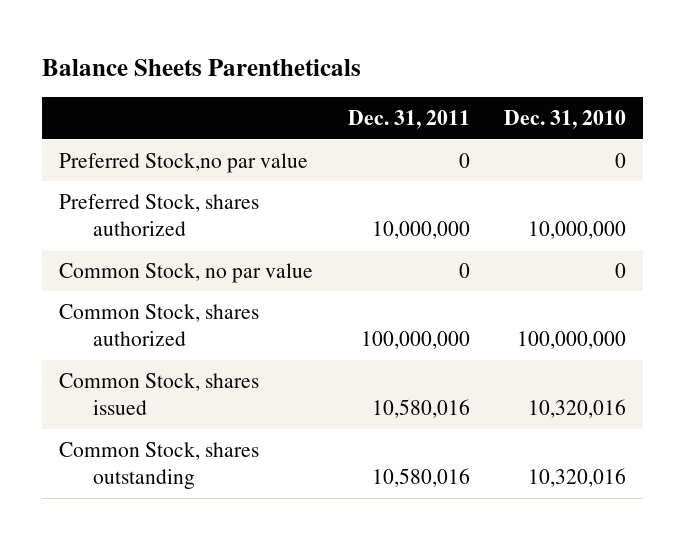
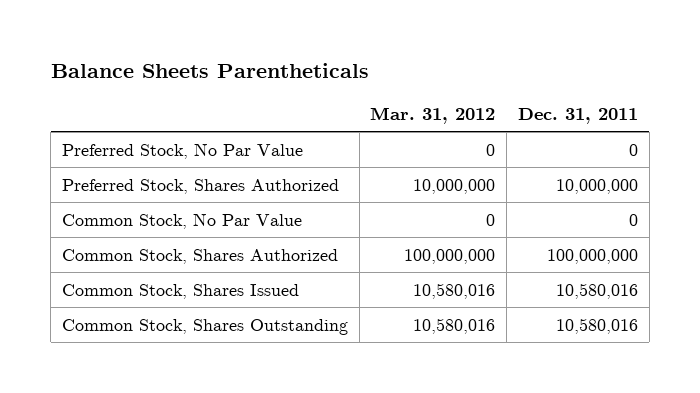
- | Dec. 31, 2011 | Dec. 31, 2010
+ | Mar. 31, 2012 | Dec. 31, 2011
- Preferred Stock,no par value | 0 | 0
- Preferred Stock, shares authorized | 10,000,000 | 10,000,000
- Common Stock, no par value | 0 | 0
- Common Stock, shares authorized | 100,000,000 | 100,000,000
- Common Stock, shares issued | 10,580,016 | 10,320,016
- Common Stock, shares outstanding | 10,580,016 | 10,320,016
+ Preferred Stock, No Par Value | 0 | 0
+ Preferred Stock, Shares Authorized | 10,000,000 | 10,000,000
+ Common Stock, No Par Value | 0 | 0
+ Common Stock, Shares Authorized | 100,000,000 | 100,000,000
+ Common Stock, Shares Issued | 10,580,016 | 10,580,016
+ Common Stock, Shares Outstanding | 10,580,016 | 10,580,016

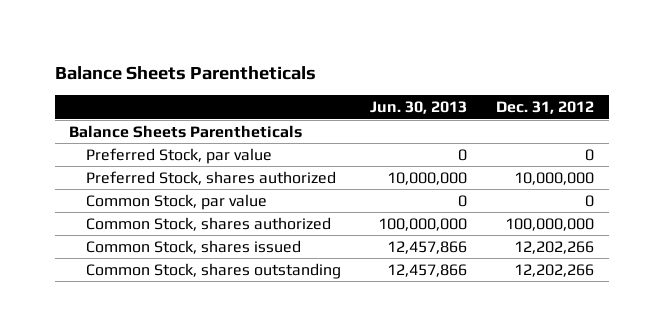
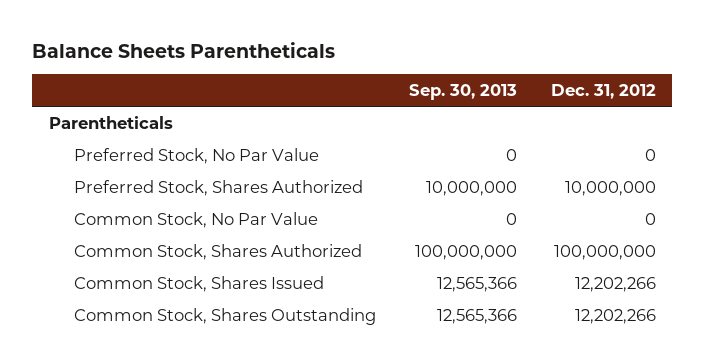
- | Jun. 30, 2013 | Dec. 31, 2012
+ | Sep. 30, 2013 | Dec. 31, 2012
- Balance Sheets Parentheticals
- Preferred Stock, par value | 0 | 0
- Preferred Stock, shares authorized | 10,000,000 | 10,000,000
- Common Stock, par value | 0 | 0
- Common Stock, shares authorized | 100,000,000 | 100,000,000
- Common Stock, shares issued | 12,457,866 | 12,202,266
- Common Stock, shares outstanding | 12,457,866 | 12,202,266
+ Parentheticals
+ Preferred Stock, No Par Value | 0 | 0
+ Preferred Stock, Shares Authorized | 10,000,000 | 10,000,000
+ Common Stock, No Par Value | 0 | 0
+ Common Stock, Shares Authorized | 100,000,000 | 100,000,000
+ Common Stock, Shares Issued | 12,565,366 | 12,202,266
+ Common Stock, Shares Outstanding | 12,565,366 | 12,202,266

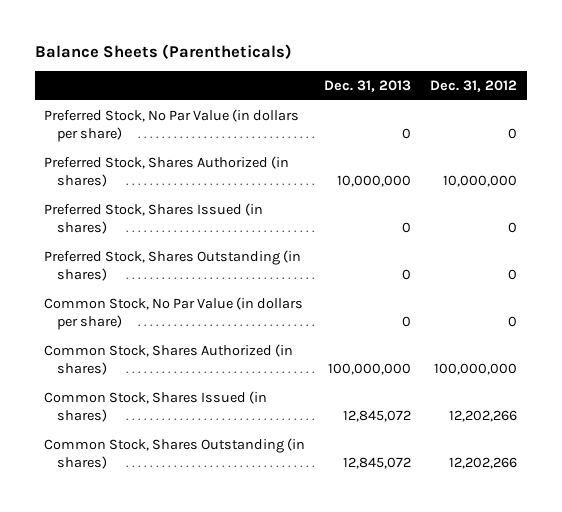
- Balance Sheets Parentheticals
+ Balance Sheets (Parentheticals)
- | Sep. 30, 2013 | Dec. 31, 2012
+ | Dec. 31, 2013 | Dec. 31, 2012
- Parentheticals
- Preferred Stock, No Par Value | 0 | 0
- Preferred Stock, Shares Authorized | 10,000,000 | 10,000,000
- Common Stock, No Par Value | 0 | 0
- Common Stock, Shares Authorized | 100,000,000 | 100,000,000
- Common Stock, Shares Issued | 12,565,366 | 12,202,266
- Common Stock, Shares Outstanding | 12,565,366 | 12,202,266
+ Preferred Stock, No Par Value (in dollars per share) | 0 | 0
+ Preferred Stock, Shares Authorized (in shares) | 10,000,000 | 10,000,000
+ Preferred Stock, Shares Issued (in shares) | 0 | 0
+ Preferred Stock, Shares Outstanding (in shares) | 0 | 0
+ Common Stock, No Par Value (in dollars per share) | 0 | 0
+ Common Stock, Shares Authorized (in shares) | 100,000,000 | 100,000,000
+ Common Stock, Shares Issued (in shares) | 12,845,072 | 12,202,266
+ Common Stock, Shares Outstanding (in shares) | 12,845,072 | 12,202,266

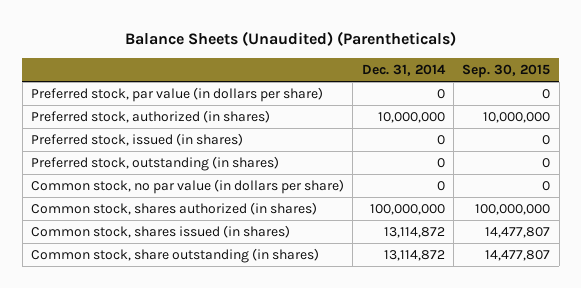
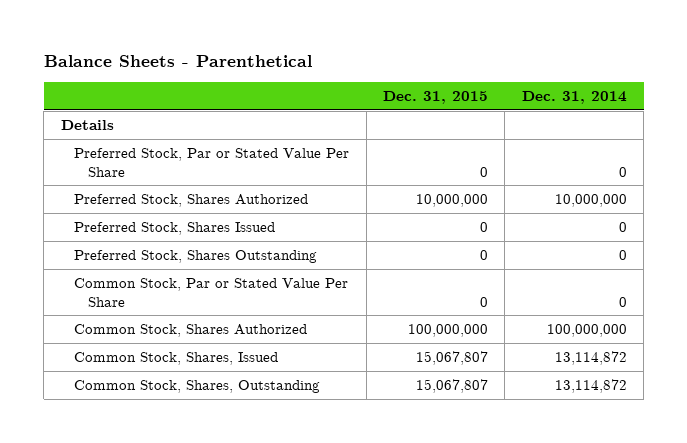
- Balance Sheets (Unaudited) (Parentheticals)
+ Balance Sheets - Parenthetical
- | Dec. 31, 2014 | Sep. 30, 2015
+ | Dec. 31, 2015 | Dec. 31, 2014
- Preferred stock, par value (in dollars per share) | 0 | 0
- Preferred stock, authorized (in shares) | 10,000,000 | 10,000,000
- Preferred stock, issued (in shares) | 0 | 0
- Preferred stock, outstanding (in shares) | 0 | 0
- Common stock, no par value (in dollars per share) | 0 | 0
- Common stock, shares authorized (in shares) | 100,000,000 | 100,000,000
- Common stock, shares issued (in shares) | 13,114,872 | 14,477,807
- Common stock, share outstanding (in shares) | 13,114,872 | 14,477,807
+ Details
+ Preferred Stock, Par or Stated Value Per Share | 0 | 0
+ Preferred Stock, Shares Authorized | 10,000,000 | 10,000,000
+ Preferred Stock, Shares Issued | 0 | 0
+ Preferred Stock, Shares Outstanding | 0 | 0
+ Common Stock, Par or Stated Value Per Share | 0 | 0
+ Common Stock, Shares Authorized | 100,000,000 | 100,000,000
+ Common Stock, Shares, Issued | 15,067,807 | 13,114,872
+ Common Stock, Shares, Outstanding | 15,067,807 | 13,114,872

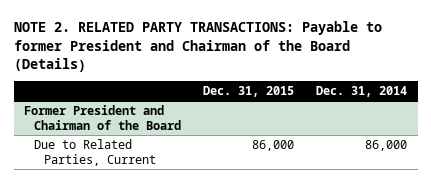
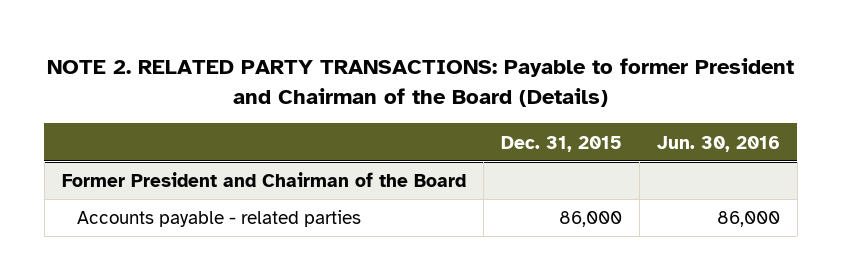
- | Dec. 31, 2015 | Dec. 31, 2014
+ | Dec. 31, 2015 | Jun. 30, 2016
@ Former President and Chairman of the Board
- Due to Related Parties, Current | 86,000 | 86,000
+ Accounts payable - related parties | 86,000 | 86,000

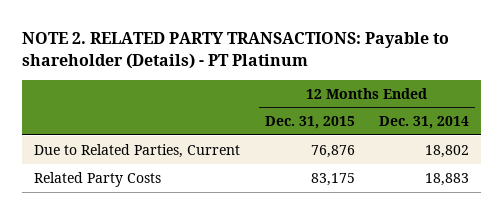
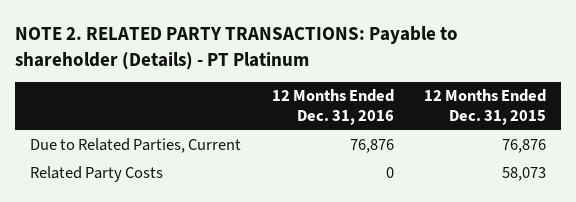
- | 12 Months Ended Dec. 31, 2015 | 12 Months Ended Dec. 31, 2014
+ | 12 Months Ended Dec. 31, 2016 | 12 Months Ended Dec. 31, 2015
- Related Party Costs | 83,175 | 18,883
+ Related Party Costs | 0 | 58,073

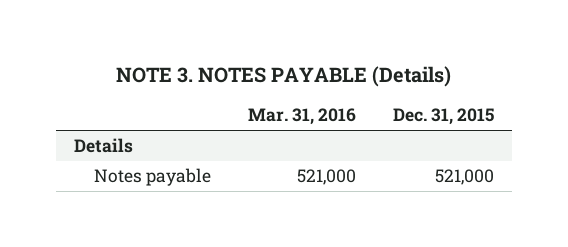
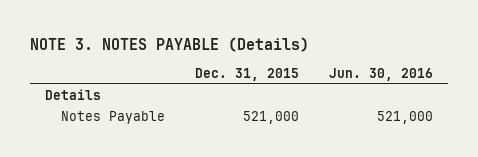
- | Mar. 31, 2016 | Dec. 31, 2015
+ | Dec. 31, 2015 | Jun. 30, 2016
- Notes payable | 521,000 | 521,000
+ Notes Payable | 521,000 | 521,000

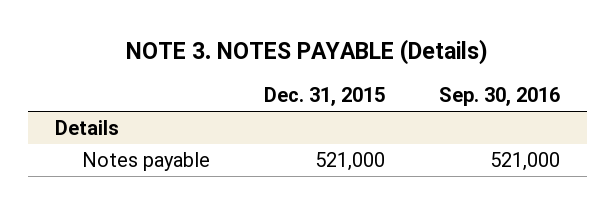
- | Dec. 31, 2015 | Jun. 30, 2016
+ | Dec. 31, 2015 | Sep. 30, 2016
- Notes Payable | 521,000 | 521,000
+ Notes payable | 521,000 | 521,000

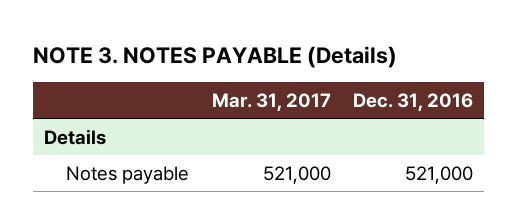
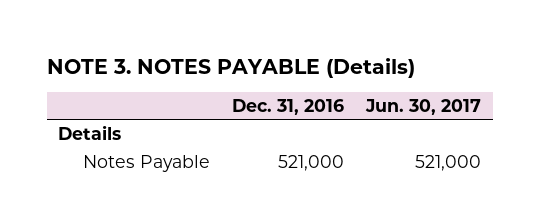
- | Mar. 31, 2017 | Dec. 31, 2016
+ | Dec. 31, 2016 | Jun. 30, 2017
- Notes payable | 521,000 | 521,000
+ Notes Payable | 521,000 | 521,000

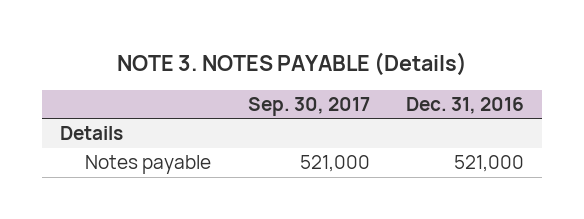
- | Dec. 31, 2016 | Jun. 30, 2017
+ | Sep. 30, 2017 | Dec. 31, 2016
- Notes Payable | 521,000 | 521,000
+ Notes payable | 521,000 | 521,000

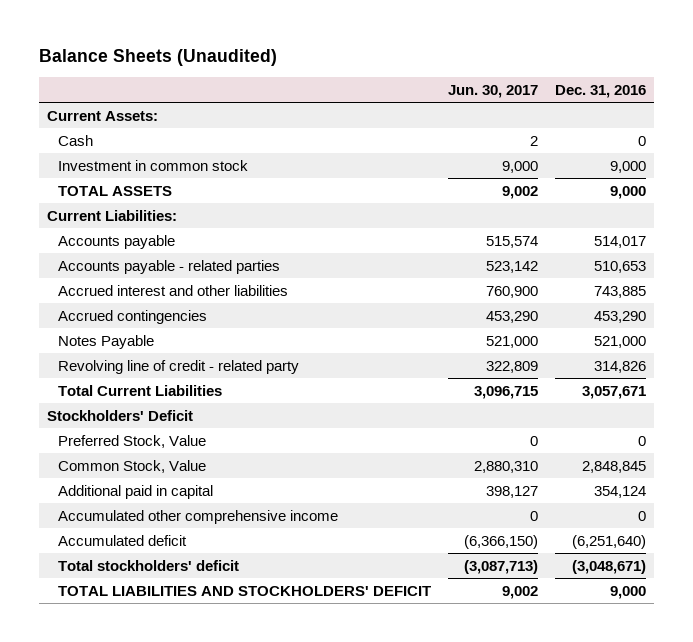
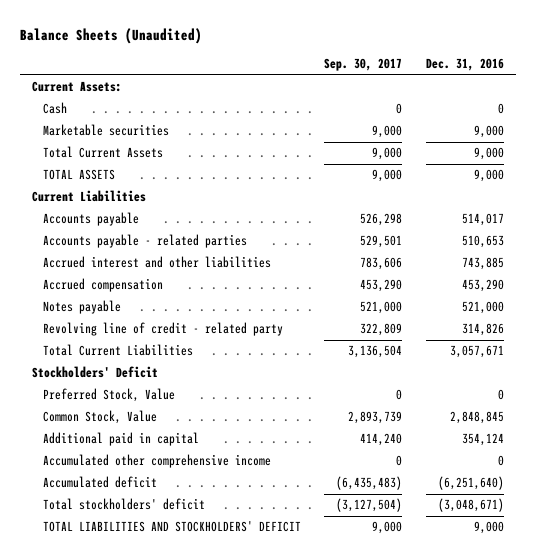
- | Jun. 30, 2017 | Dec. 31, 2016
+ | Sep. 30, 2017 | Dec. 31, 2016
- Investment in common stock | 9,000 | 9,000
+ Marketable securities | 9,000 | 9,000
+ Total Current Assets | 9,000 | 9,000
- Current Liabilities:
+ Current Liabilities
- Accrued contingencies | 453,290 | 453,290
- Notes Payable | 521,000 | 521,000
+ Accrued compensation | 453,290 | 453,290
+ Notes payable | 521,000 | 521,000

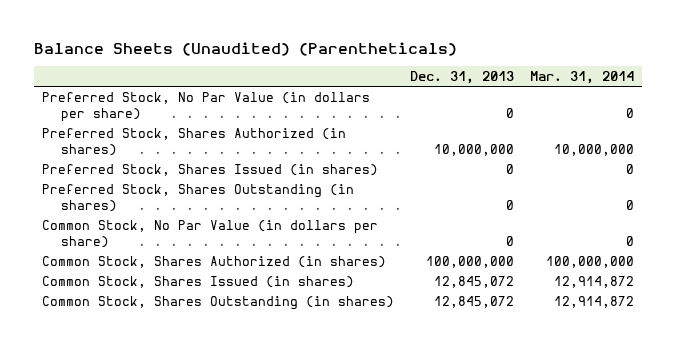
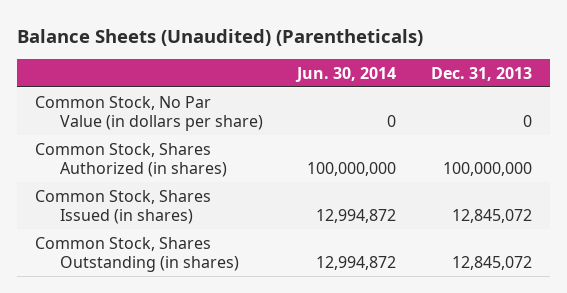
- | Dec. 31, 2013 | Mar. 31, 2014
+ | Jun. 30, 2014 | Dec. 31, 2013
- Preferred Stock, No Par Value (in dollars per share) | 0 | 0
- Preferred Stock, Shares Authorized (in shares) | 10,000,000 | 10,000,000
- Preferred Stock, Shares Issued (in shares) | 0 | 0
- Preferred Stock, Shares Outstanding (in shares) | 0 | 0

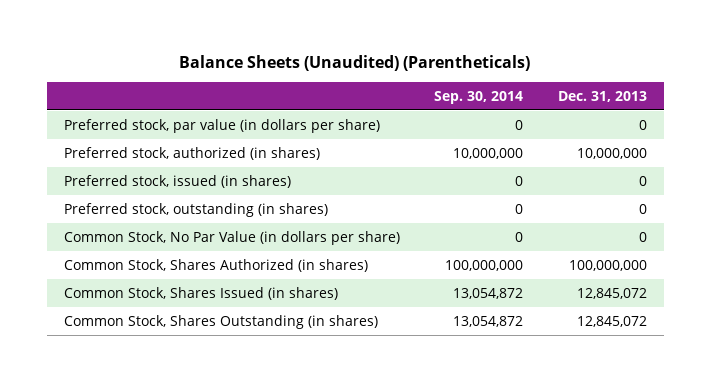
- | Jun. 30, 2014 | Dec. 31, 2013
+ | Sep. 30, 2014 | Dec. 31, 2013
+ Preferred stock, par value (in dollars per share) | 0 | 0
+ Preferred stock, authorized (in shares) | 10,000,000 | 10,000,000
+ Preferred stock, issued (in shares) | 0 | 0
+ Preferred stock, outstanding (in shares) | 0 | 0

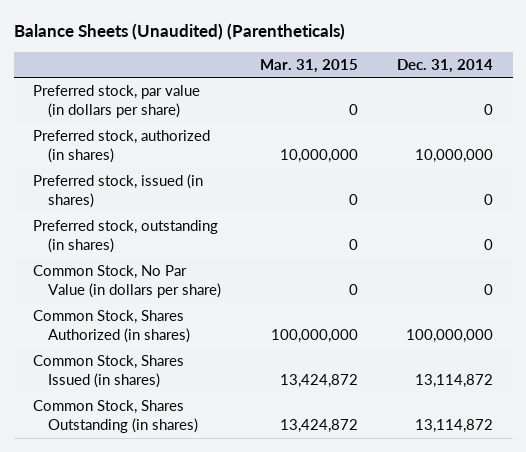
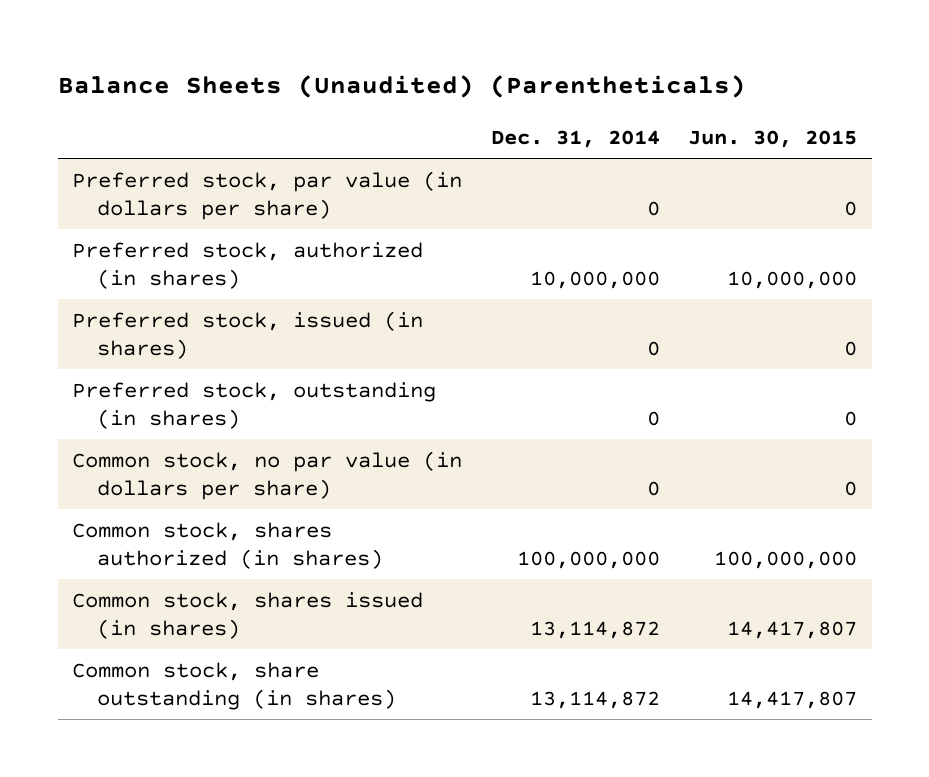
- | Mar. 31, 2015 | Dec. 31, 2014
+ | Dec. 31, 2014 | Jun. 30, 2015
- Common Stock, No Par Value (in dollars per share) | 0 | 0
- Common Stock, Shares Authorized (in shares) | 100,000,000 | 100,000,000
- Common Stock, Shares Issued (in shares) | 13,424,872 | 13,114,872
- Common Stock, Shares Outstanding (in shares) | 13,424,872 | 13,114,872
+ Common stock, no par value (in dollars per share) | 0 | 0
+ Common stock, shares authorized (in shares) | 100,000,000 | 100,000,000
+ Common stock, shares issued (in shares) | 13,114,872 | 14,417,807
+ Common stock, share outstanding (in shares) | 13,114,872 | 14,417,807

